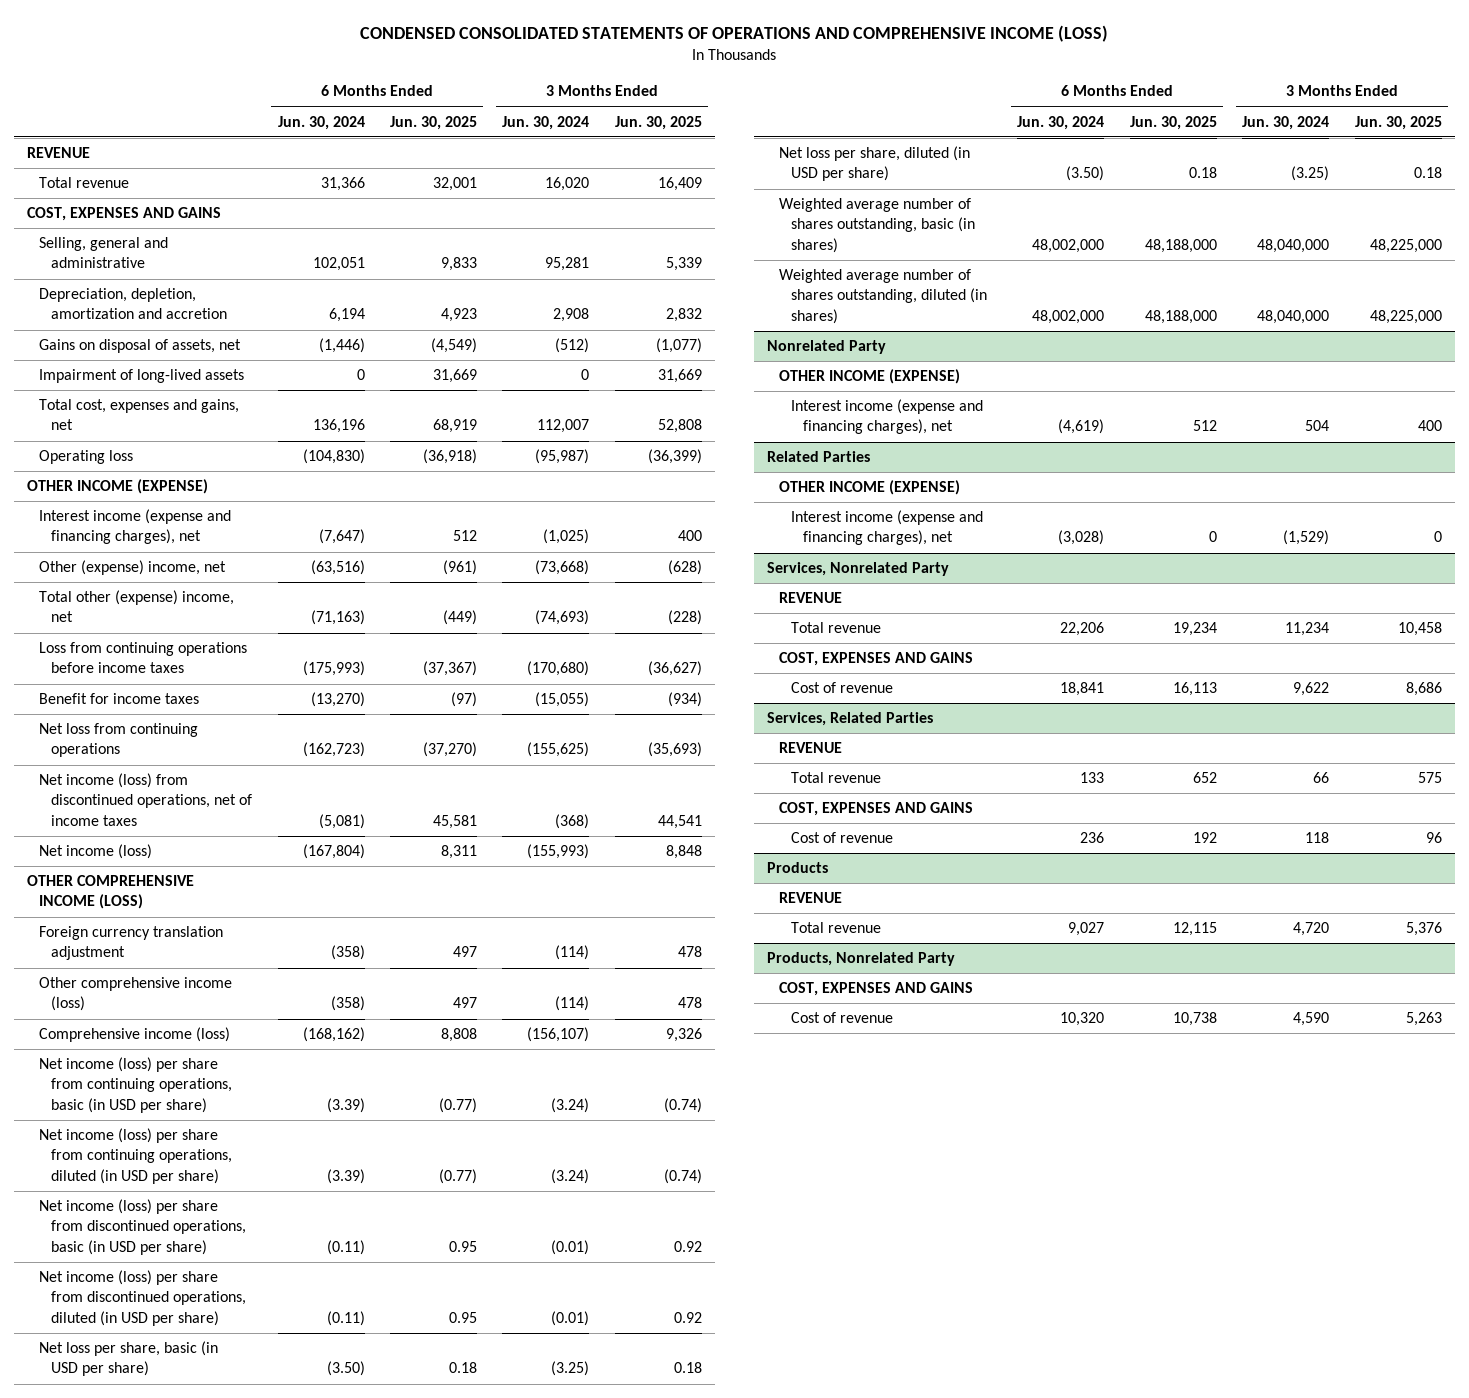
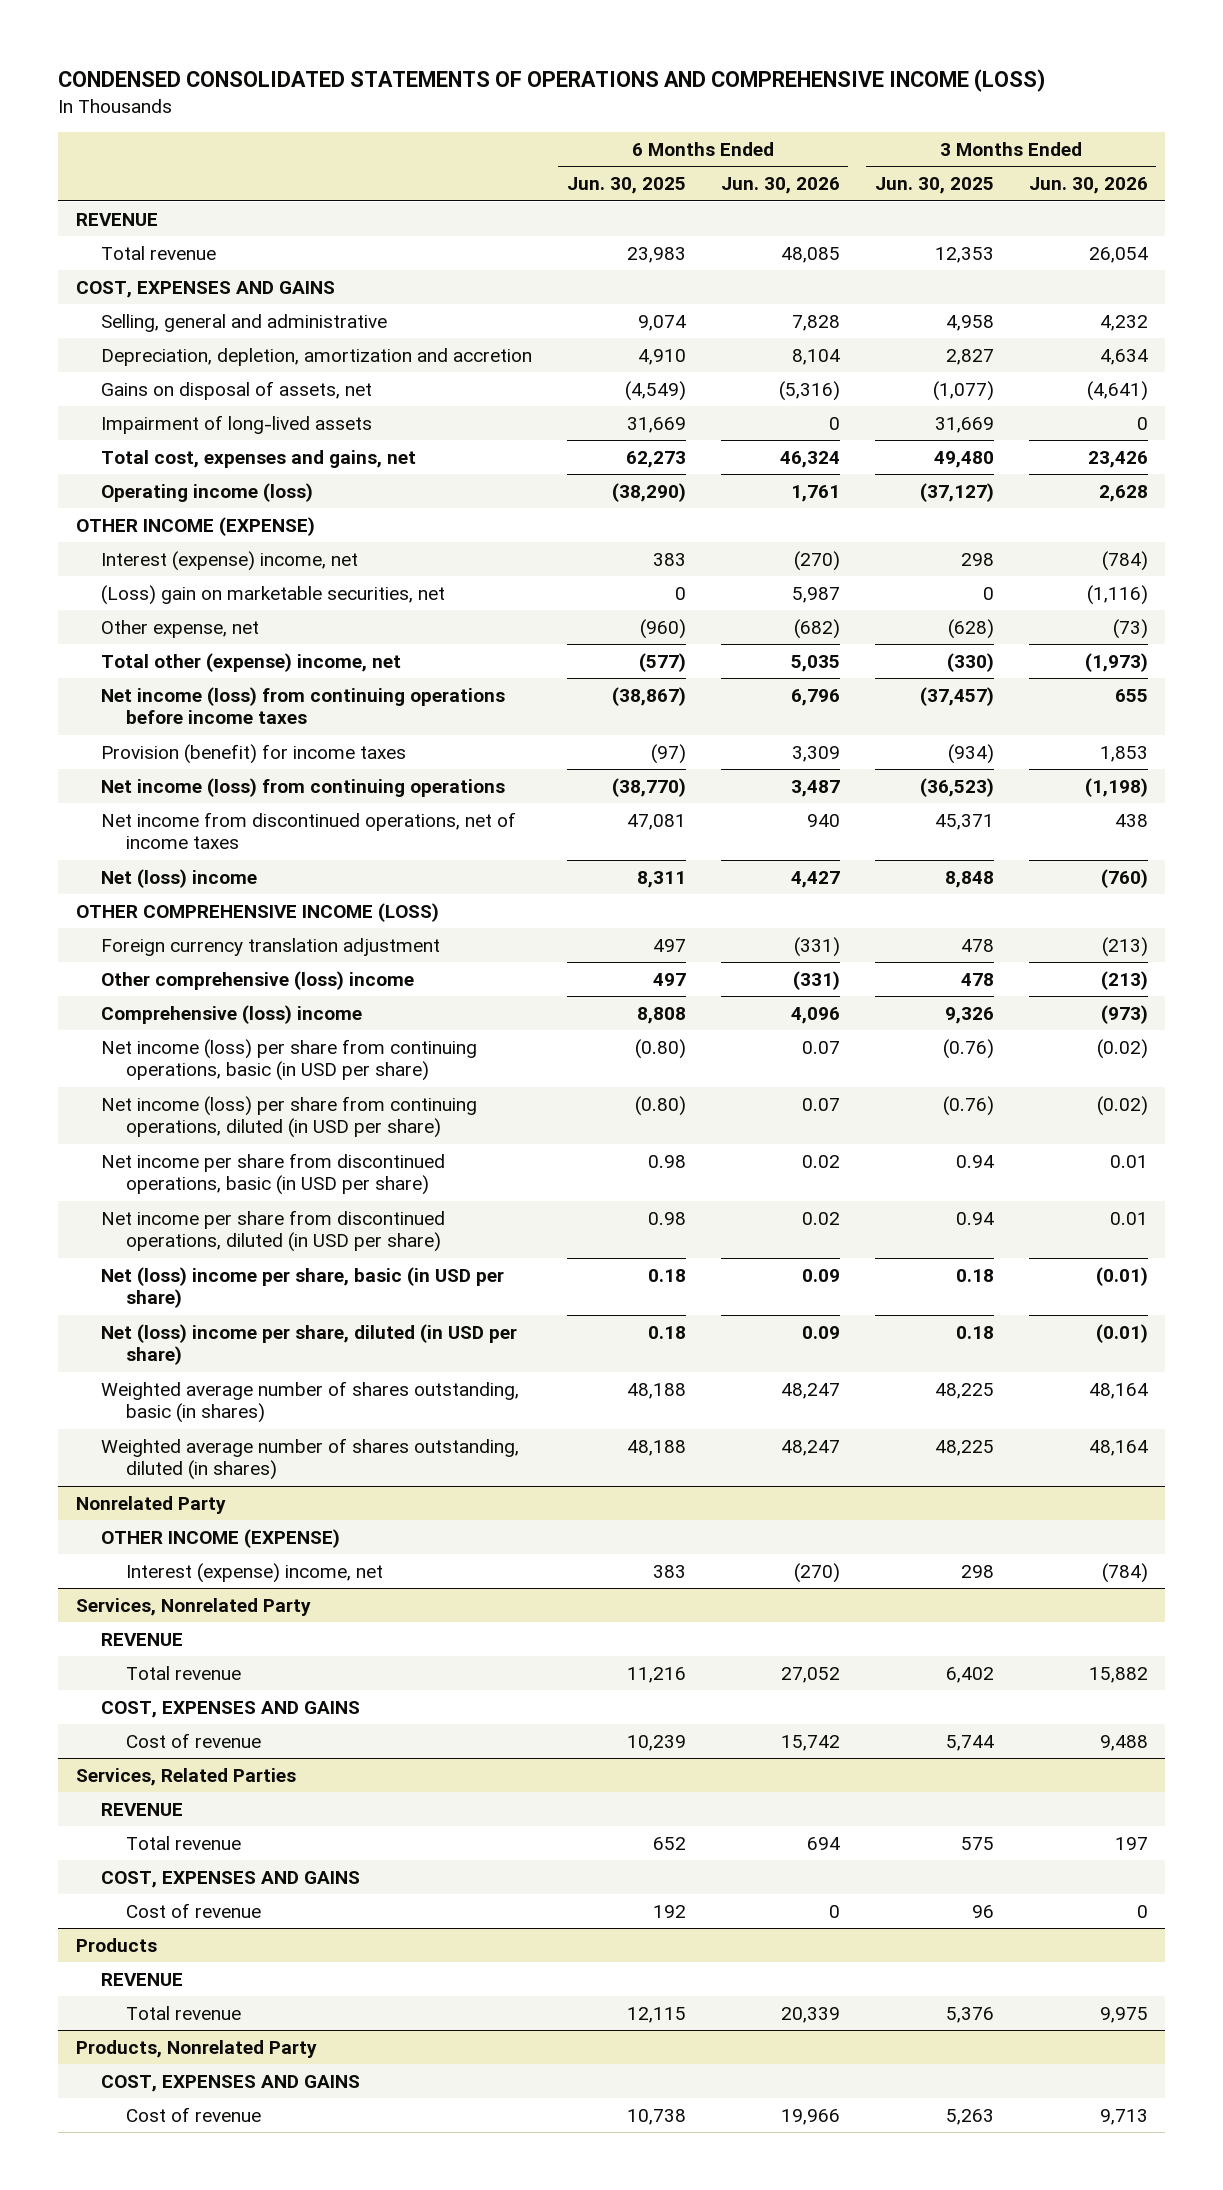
- | 6 Months Ended Jun. 30, 2024 | 6 Months Ended Jun. 30, 2025 | 3 Months Ended Jun. 30, 2024 | 3 Months Ended Jun. 30, 2025
+ | 6 Months Ended Jun. 30, 2025 | 6 Months Ended Jun. 30, 2026 | 3 Months Ended Jun. 30, 2025 | 3 Months Ended Jun. 30, 2026
- Total revenue | 31,366 | 32,001 | 16,020 | 16,409
+ Total revenue | 23,983 | 48,085 | 12,353 | 26,054
- Selling, general and administrative | 102,051 | 9,833 | 95,281 | 5,339
- Depreciation, depletion, amortization and accretion | 6,194 | 4,923 | 2,908 | 2,832
+ Selling, general and administrative | 9,074 | 7,828 | 4,958 | 4,232
+ Depreciation, depletion, amortization and accretion | 4,910 | 8,104 | 2,827 | 4,634
- Total cost, expenses and gains, net | 136,196 | 68,919 | 112,007 | 52,808
- Operating loss | (104,830) | (36,918) | (95,987) | (36,399)
+ Total cost, expenses and gains, net | 62,273 | 46,324 | 49,480 | 23,426
+ Operating income (loss) | (38,290) | 1,761 | (37,127) | 2,628
- Interest income (expense and financing charges), net | (7,647) | 512 | (1,025) | 400
- Other (expense) income, net | (63,516) | (961) | (73,668) | (628)
- Total other (expense) income, net | (71,163) | (449) | (74,693) | (228)
- Loss from continuing operations before income taxes | (175,993) | (37,367) | (170,680) | (36,627)
- Benefit for income taxes | (13,270) | (97) | (15,055) | (934)
- Net loss from continuing operations | (162,723) | (37,270) | (155,625) | (35,693)
- Net income (loss) from discontinued operations, net of income taxes | (5,081) | 45,581 | (368) | 44,541
- Net income (loss) | (167,804) | 8,311 | (155,993) | 8,848
+ Interest (expense) income, net | 383 | (270) | 298 | (784)
+ (Loss) gain on marketable securities, net | 0 | 5,987 | 0 | (1,116)
+ Other expense, net | (960) | (682) | (628) | (73)
+ Total other (expense) income, net | (577) | 5,035 | (330) | (1,973)
+ Net income (loss) from continuing operations before income taxes | (38,867) | 6,796 | (37,457) | 655
+ Provision (benefit) for income taxes | (97) | 3,309 | (934) | 1,853
+ Net income (loss) from continuing operations | (38,770) | 3,487 | (36,523) | (1,198)
+ Net income from discontinued operations, net of income taxes | 47,081 | 940 | 45,371 | 438
+ Net (loss) income | 8,311 | 4,427 | 8,848 | (760)
- Other comprehensive income (loss) | (358) | 497 | (114) | 478
- Comprehensive income (loss) | (168,162) | 8,808 | (156,107) | 9,326
- Net income (loss) per share from continuing operations, basic (in USD per share) | (3.39) | (0.77) | (3.24) | (0.74)
- Net income (loss) per share from continuing operations, diluted (in USD per share) | (3.39) | (0.77) | (3.24) | (0.74)
- Net income (loss) per share from discontinued operations, basic (in USD per share) | (0.11) | 0.95 | (0.01) | 0.92
- Net income (loss) per share from discontinued operations, diluted (in USD per share) | (0.11) | 0.95 | (0.01) | 0.92
- Net loss per share, basic (in USD per share) | (3.50) | 0.18 | (3.25) | 0.18
- Net loss per share, diluted (in USD per share) | (3.50) | 0.18 | (3.25) | 0.18
- Weighted average number of shares outstanding, basic (in shares) | 48,002,000 | 48,188,000 | 48,040,000 | 48,225,000
- Weighted average number of shares outstanding, diluted (in shares) | 48,002,000 | 48,188,000 | 48,040,000 | 48,225,000
+ Other comprehensive (loss) income | 497 | (331) | 478 | (213)
+ Comprehensive (loss) income | 8,808 | 4,096 | 9,326 | (973)
+ Net income (loss) per share from continuing operations, basic (in USD per share) | (0.80) | 0.07 | (0.76) | (0.02)
+ Net income (loss) per share from continuing operations, diluted (in USD per share) | (0.80) | 0.07 | (0.76) | (0.02)
+ Net income per share from discontinued operations, basic (in USD per share) | 0.98 | 0.02 | 0.94 | 0.01
+ Net income per share from discontinued operations, diluted (in USD per share) | 0.98 | 0.02 | 0.94 | 0.01
+ Net (loss) income per share, basic (in USD per share) | 0.18 | 0.09 | 0.18 | (0.01)
+ Net (loss) income per share, diluted (in USD per share) | 0.18 | 0.09 | 0.18 | (0.01)
+ Weighted average number of shares outstanding, basic (in shares) | 48,188 | 48,247 | 48,225 | 48,164
+ Weighted average number of shares outstanding, diluted (in shares) | 48,188 | 48,247 | 48,225 | 48,164
@ Nonrelated Party
- Interest income (expense and financing charges), net | (4,619) | 512 | 504 | 400
- Related Parties
- OTHER INCOME (EXPENSE)
- Interest income (expense and financing charges), net | (3,028) | 0 | (1,529) | 0
@ Nonrelated Party
+ Interest (expense) income, net | 383 | (270) | 298 | (784)
@ Services, Nonrelated Party
- Total revenue | 22,206 | 19,234 | 11,234 | 10,458
+ Total revenue | 11,216 | 27,052 | 6,402 | 15,882
- Cost of revenue | 18,841 | 16,113 | 9,622 | 8,686
+ Cost of revenue | 10,239 | 15,742 | 5,744 | 9,488

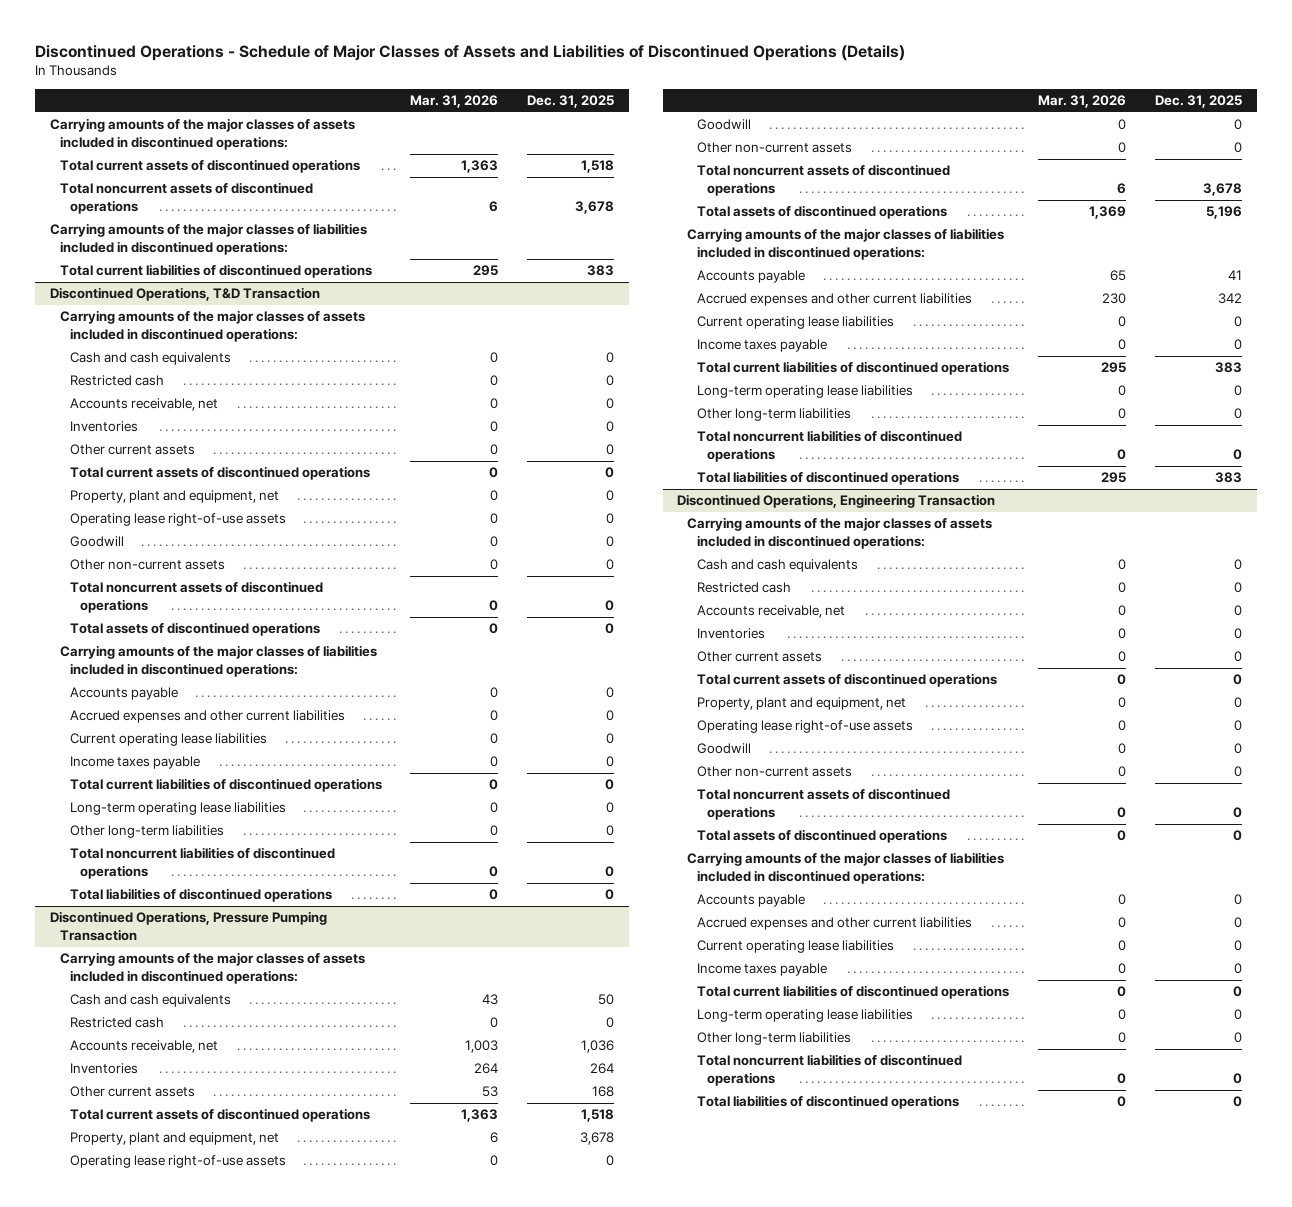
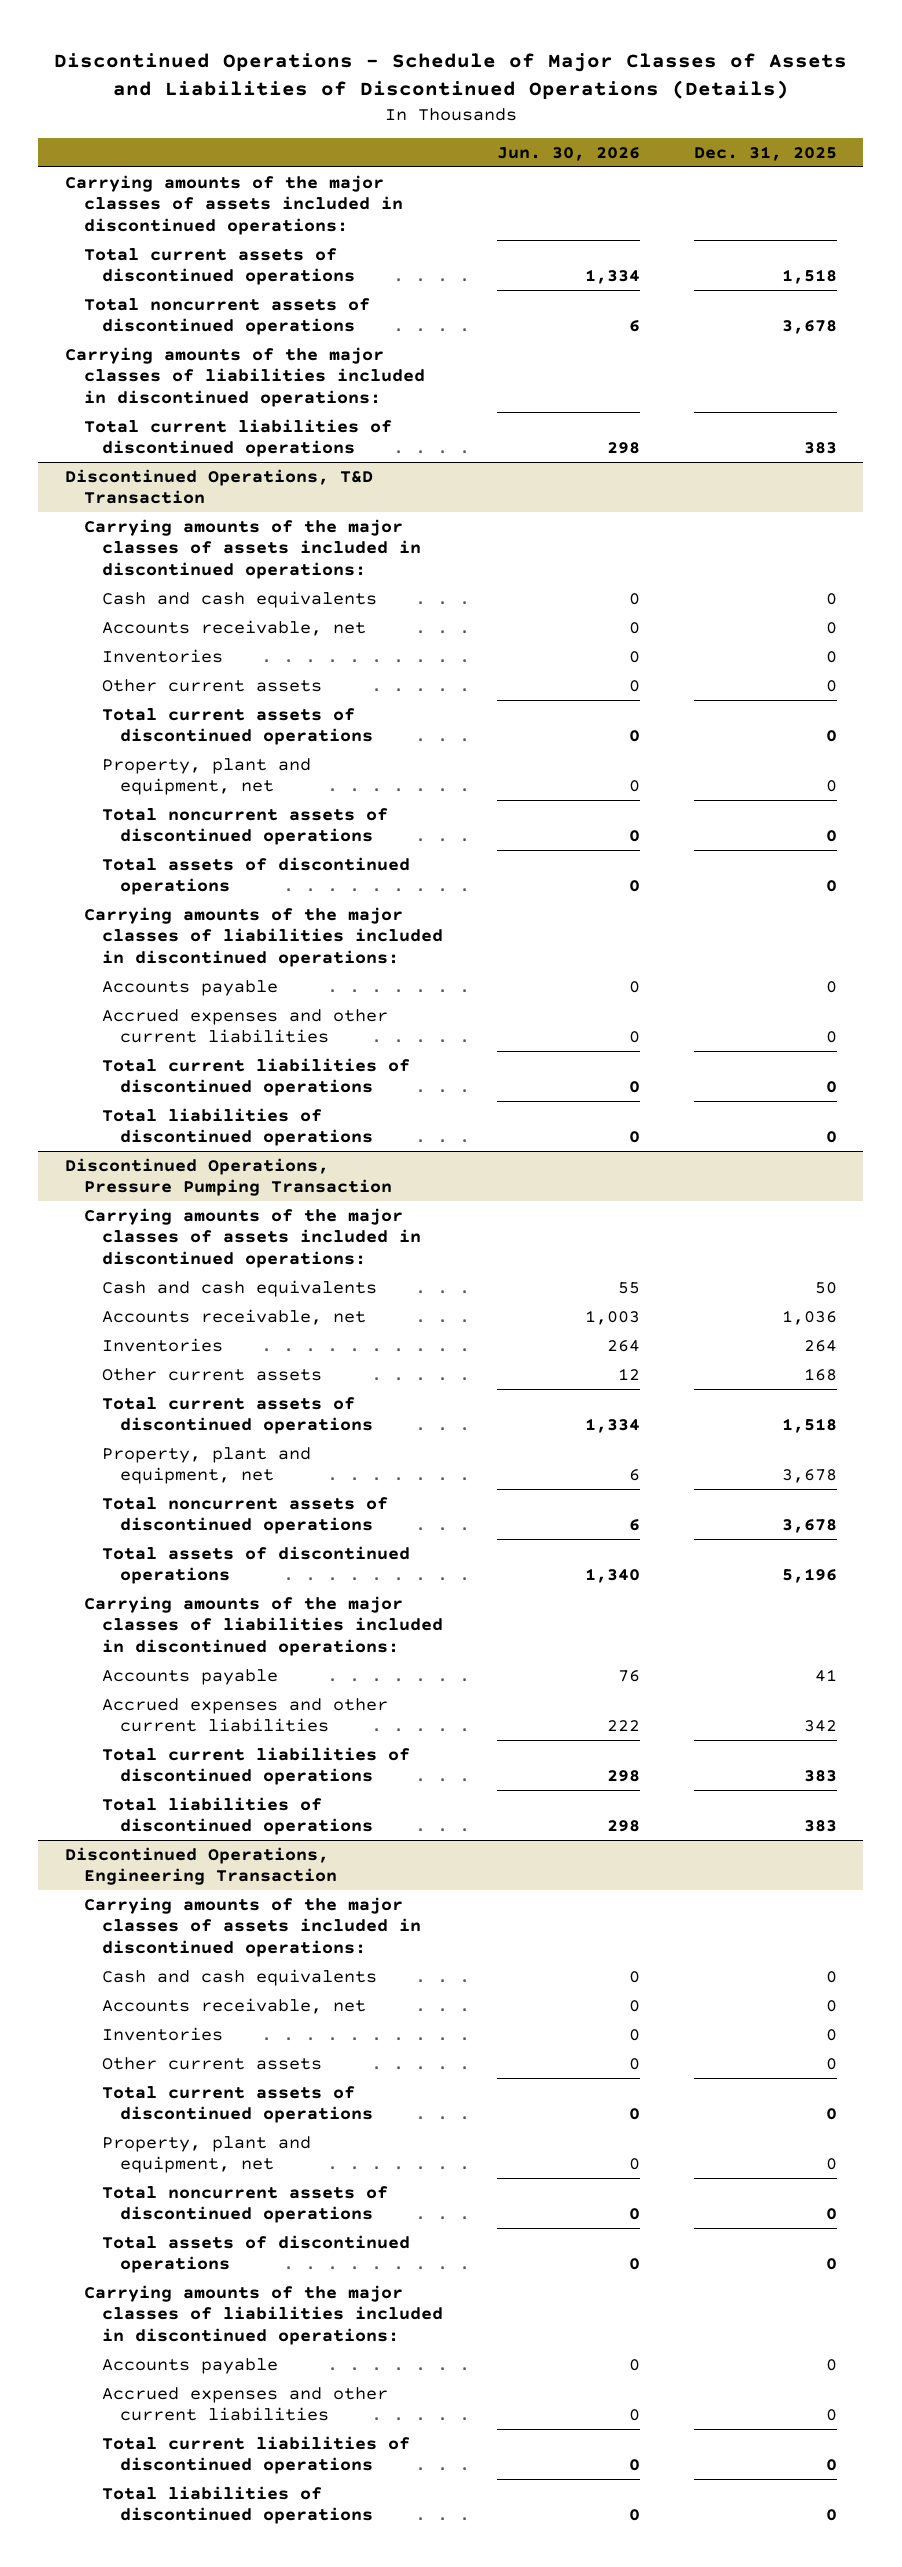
- | Mar. 31, 2026 | Dec. 31, 2025
+ | Jun. 30, 2026 | Dec. 31, 2025
@ Discontinued Operations, T&D Transaction
- Restricted cash | 0 | 0
- Operating lease right-of-use assets | 0 | 0
- Goodwill | 0 | 0
- Other non-current assets | 0 | 0
- Current operating lease liabilities | 0 | 0
- Income taxes payable | 0 | 0
- Long-term operating lease liabilities | 0 | 0
- Other long-term liabilities | 0 | 0
- Total noncurrent liabilities of discontinued operations | 0 | 0
@ Discontinued Operations, Pressure Pumping Transaction
- Restricted cash | 0 | 0
- Operating lease right-of-use assets | 0 | 0
- Goodwill | 0 | 0
- Other non-current assets | 0 | 0
- Current operating lease liabilities | 0 | 0
- Income taxes payable | 0 | 0
- Long-term operating lease liabilities | 0 | 0
- Other long-term liabilities | 0 | 0
- Total noncurrent liabilities of discontinued operations | 0 | 0
@ Discontinued Operations, Engineering Transaction
- Restricted cash | 0 | 0
- Operating lease right-of-use assets | 0 | 0
- Goodwill | 0 | 0
- Other non-current assets | 0 | 0
- Current operating lease liabilities | 0 | 0
- Income taxes payable | 0 | 0
- Long-term operating lease liabilities | 0 | 0
- Other long-term liabilities | 0 | 0
- Total noncurrent liabilities of discontinued operations | 0 | 0

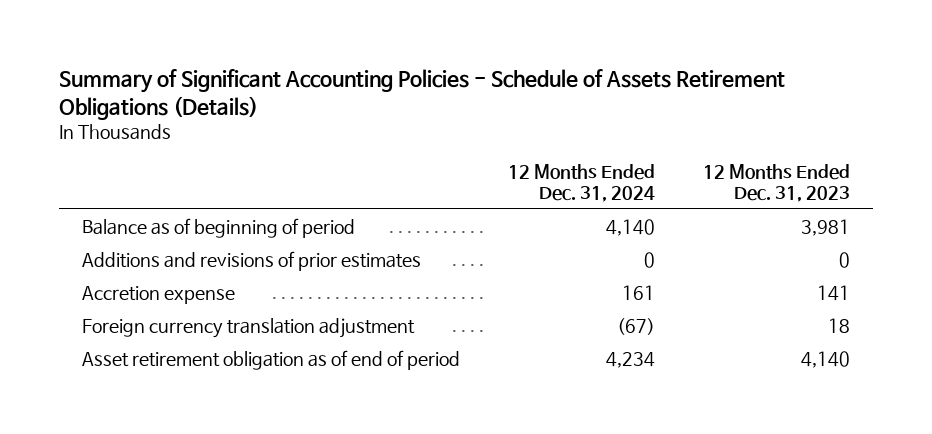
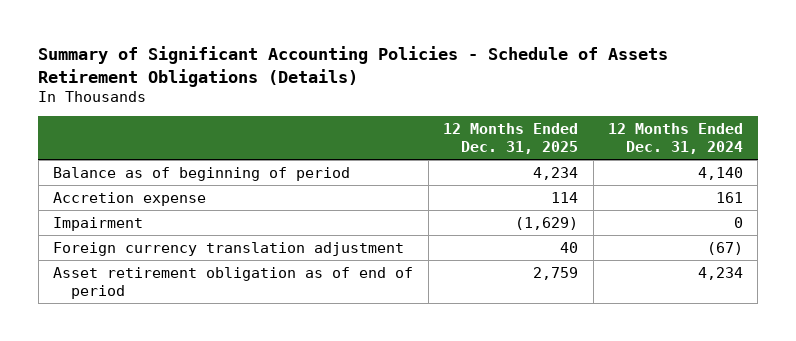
- | 12 Months Ended Dec. 31, 2024 | 12 Months Ended Dec. 31, 2023
+ | 12 Months Ended Dec. 31, 2025 | 12 Months Ended Dec. 31, 2024
- Additions and revisions of prior estimates | 0 | 0
+ Impairment | (1,629) | 0

